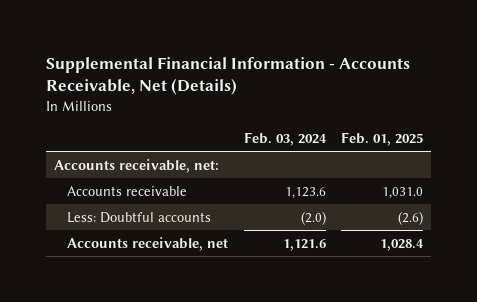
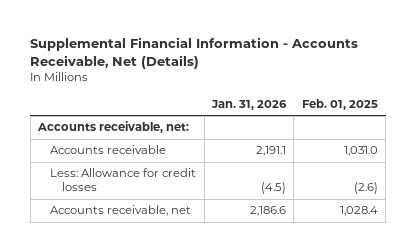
- | Feb. 03, 2024 | Feb. 01, 2025
+ | Jan. 31, 2026 | Feb. 01, 2025
- Less: Doubtful accounts | (2.0) | (2.6)
+ Less: Allowance for credit losses | (4.5) | (2.6)

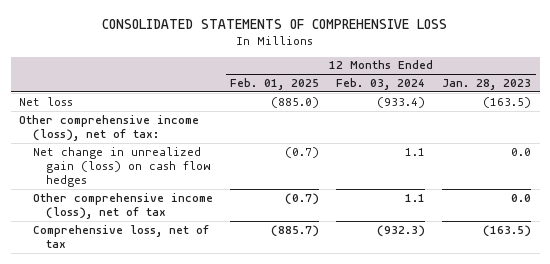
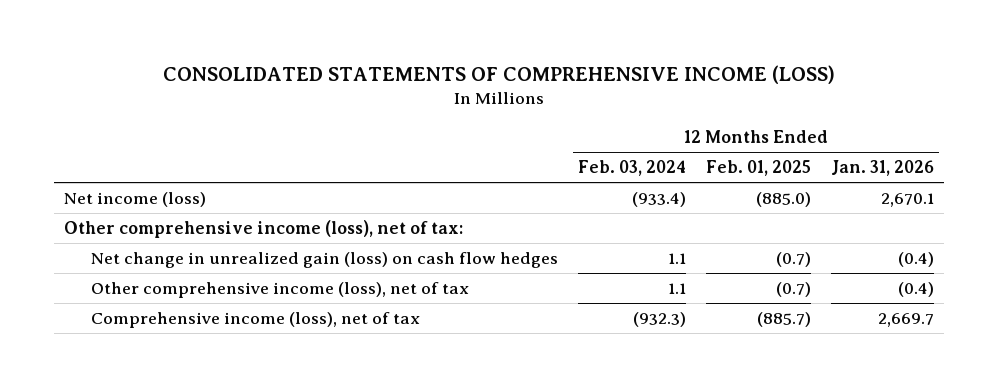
- CONSOLIDATED STATEMENTS OF COMPREHENSIVE LOSS
+ CONSOLIDATED STATEMENTS OF COMPREHENSIVE INCOME (LOSS)
- | 12 Months Ended Feb. 01, 2025 | 12 Months Ended Feb. 03, 2024 | 12 Months Ended Jan. 28, 2023
+ | 12 Months Ended Feb. 03, 2024 | 12 Months Ended Feb. 01, 2025 | 12 Months Ended Jan. 31, 2026
- Net loss | (885.0) | (933.4) | (163.5)
+ Net income (loss) | (933.4) | (885.0) | 2,670.1
- Comprehensive loss, net of tax | (885.7) | (932.3) | (163.5)
+ Comprehensive income (loss), net of tax | (932.3) | (885.7) | 2,669.7

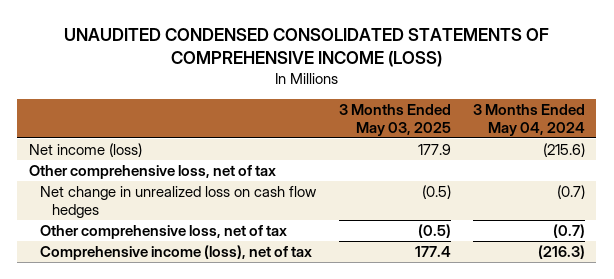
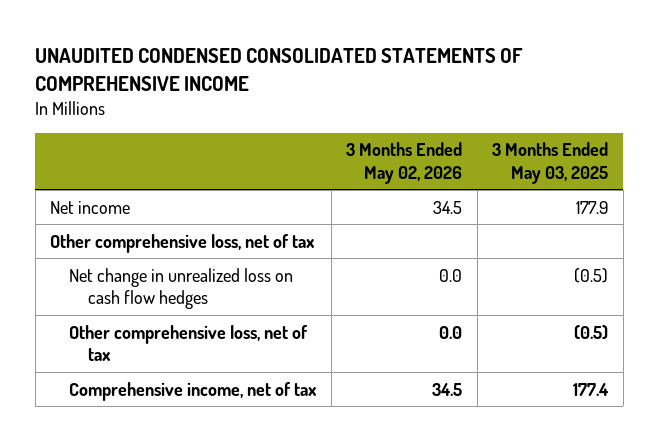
- UNAUDITED CONDENSED CONSOLIDATED STATEMENTS OF COMPREHENSIVE INCOME (LOSS)
+ UNAUDITED CONDENSED CONSOLIDATED STATEMENTS OF COMPREHENSIVE INCOME
- | 3 Months Ended May 03, 2025 | 3 Months Ended May 04, 2024
+ | 3 Months Ended May 02, 2026 | 3 Months Ended May 03, 2025
- Net income (loss) | 177.9 | (215.6)
+ Net income | 34.5 | 177.9
- Comprehensive income (loss), net of tax | 177.4 | (216.3)
+ Comprehensive income, net of tax | 34.5 | 177.4

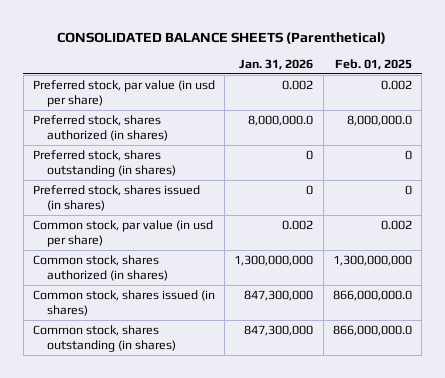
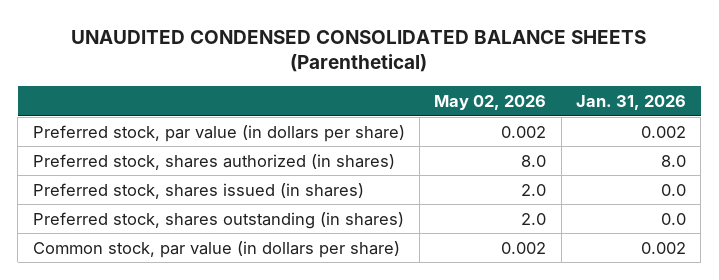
- CONSOLIDATED BALANCE SHEETS (Parenthetical)
+ UNAUDITED CONDENSED CONSOLIDATED BALANCE SHEETS (Parenthetical)
- | Jan. 31, 2026 | Feb. 01, 2025
+ | May 02, 2026 | Jan. 31, 2026
- Preferred stock, par value (in usd per share) | 0.002 | 0.002
- Preferred stock, shares authorized (in shares) | 8,000,000.0 | 8,000,000.0
- Preferred stock, shares outstanding (in shares) | 0 | 0
- Preferred stock, shares issued (in shares) | 0 | 0
- Common stock, par value (in usd per share) | 0.002 | 0.002
- Common stock, shares authorized (in shares) | 1,300,000,000 | 1,300,000,000
- Common stock, shares issued (in shares) | 847,300,000 | 866,000,000.0
- Common stock, shares outstanding (in shares) | 847,300,000 | 866,000,000.0
+ Preferred stock, par value (in dollars per share) | 0.002 | 0.002
+ Preferred stock, shares authorized (in shares) | 8.0 | 8.0
+ Preferred stock, shares issued (in shares) | 2.0 | 0.0
+ Preferred stock, shares outstanding (in shares) | 2.0 | 0.0
+ Common stock, par value (in dollars per share) | 0.002 | 0.002

